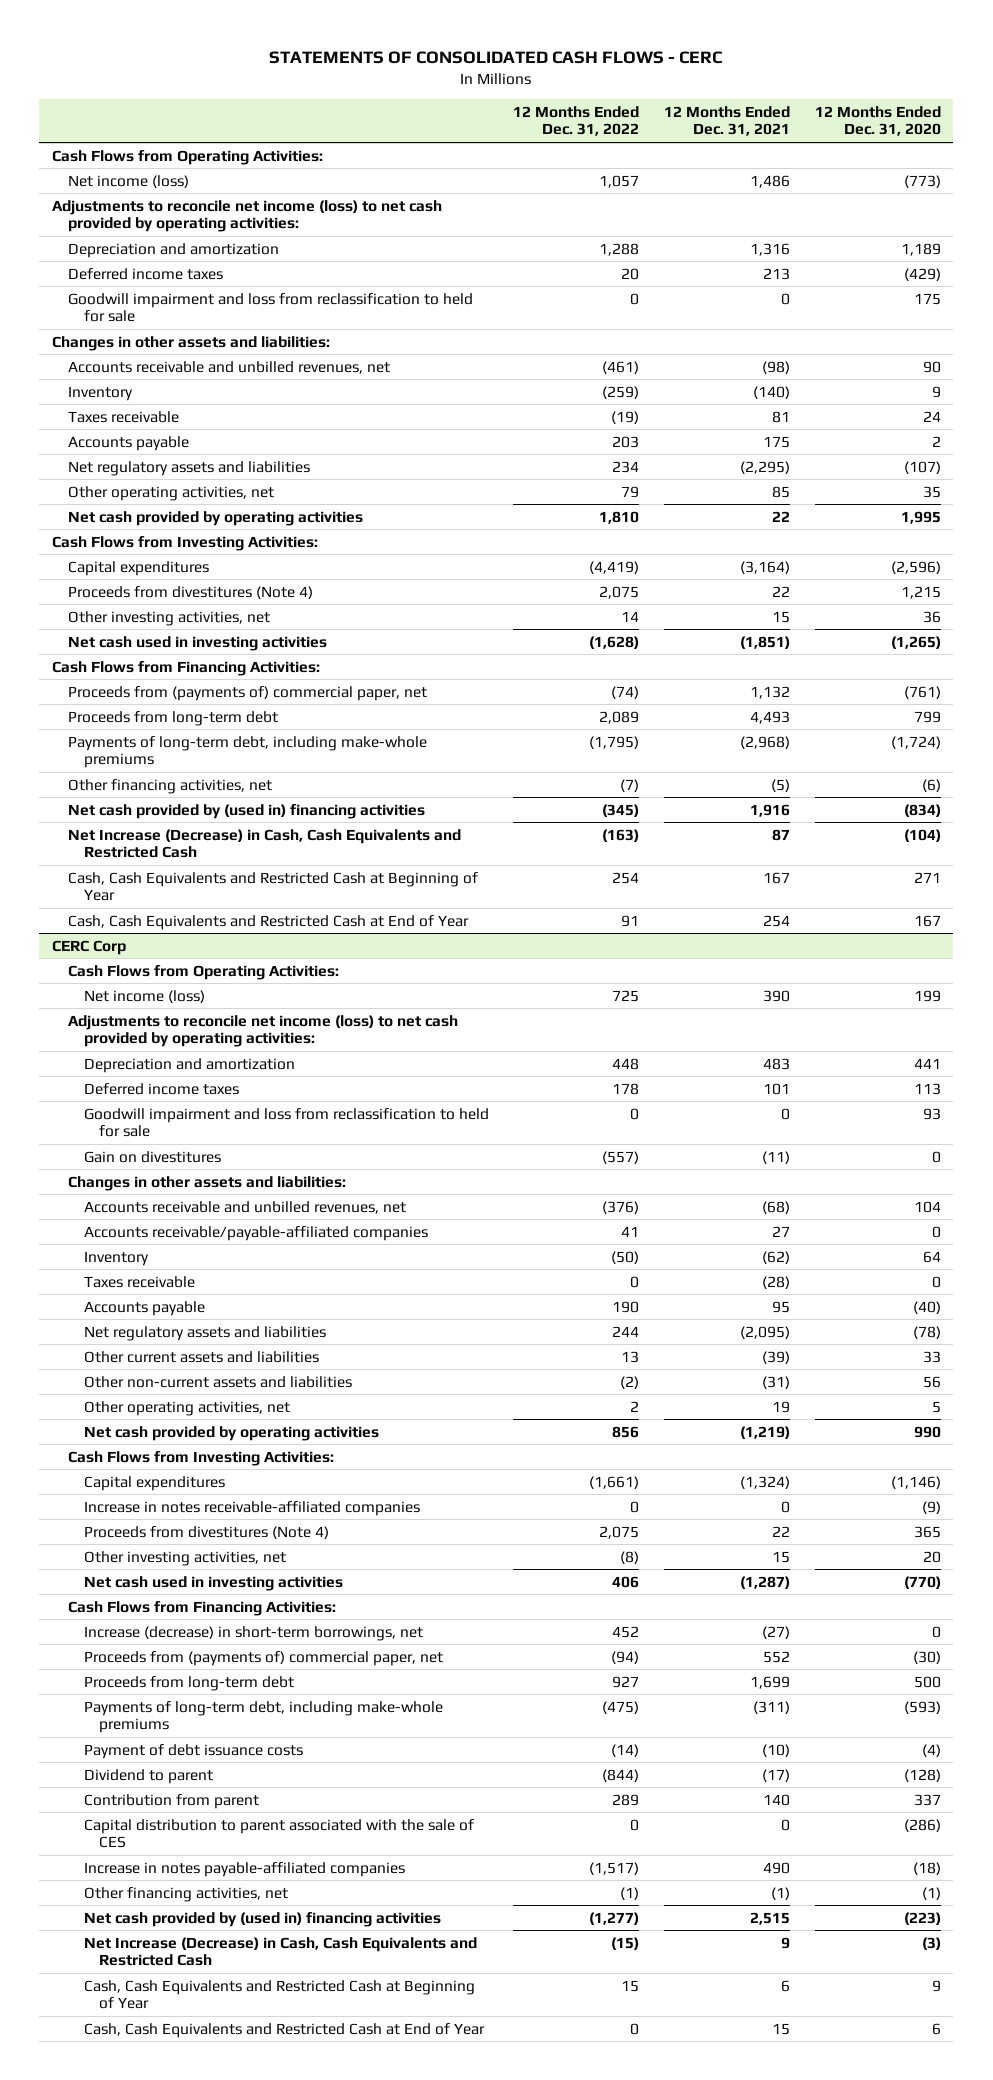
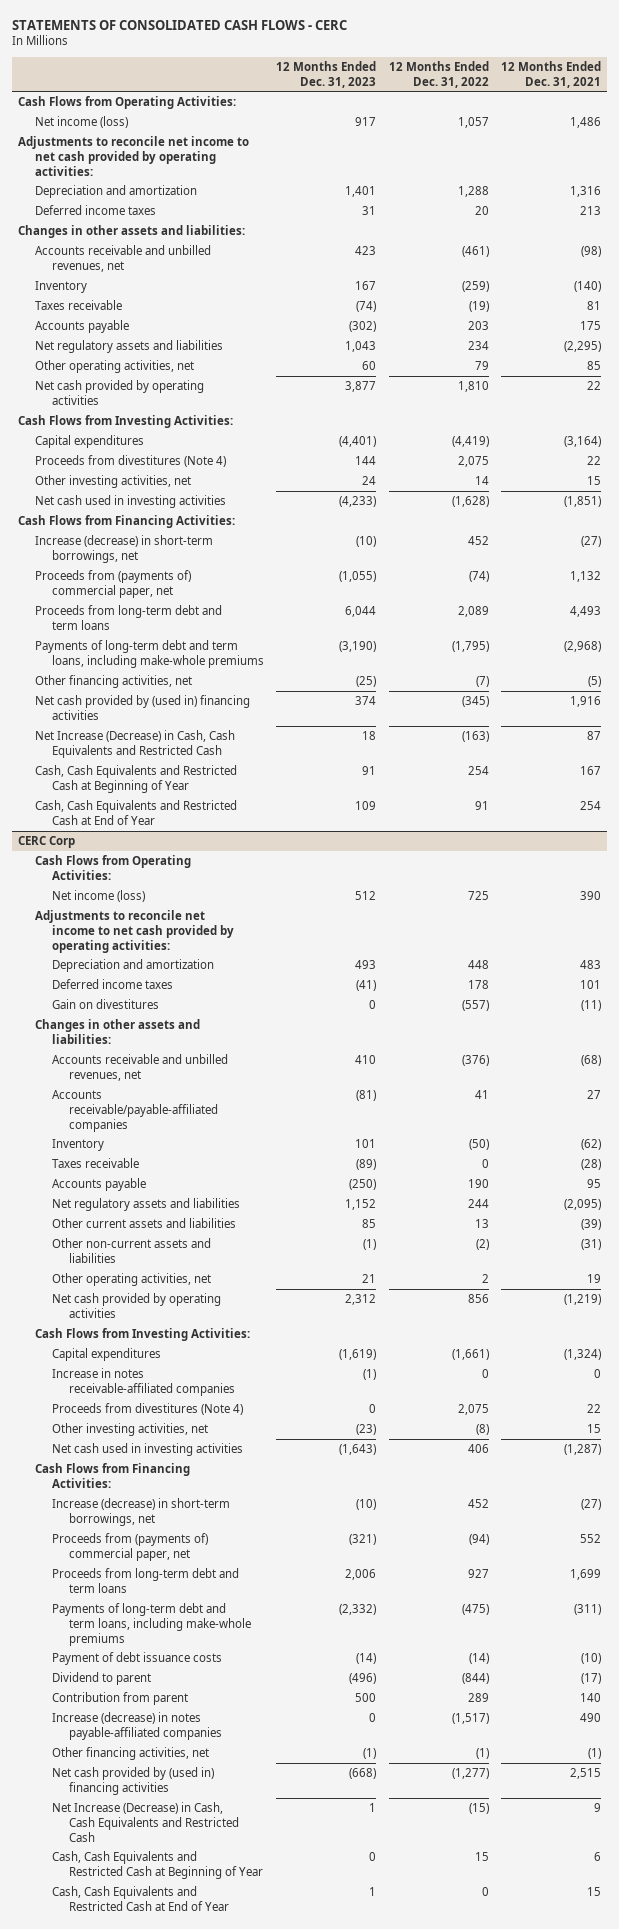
- | 12 Months Ended Dec. 31, 2022 | 12 Months Ended Dec. 31, 2021 | 12 Months Ended Dec. 31, 2020
+ | 12 Months Ended Dec. 31, 2023 | 12 Months Ended Dec. 31, 2022 | 12 Months Ended Dec. 31, 2021
- Adjustments to reconcile net income (loss) to net cash provided by operating activities:
+ Adjustments to reconcile net income to net cash provided by operating activities:
- Goodwill impairment and loss from reclassification to held for sale | 0 | 0 | 175
+ Increase (decrease) in short-term borrowings, net | (10) | 452 | (27)
- Proceeds from long-term debt | 2,089 | 4,493 | 799
- Payments of long-term debt, including make-whole premiums | (1,795) | (2,968) | (1,724)
+ Proceeds from long-term debt and term loans | 6,044 | 2,089 | 4,493
+ Payments of long-term debt and term loans, including make-whole premiums | (3,190) | (1,795) | (2,968)
@ CERC Corp
- Adjustments to reconcile net income (loss) to net cash provided by operating activities:
+ Adjustments to reconcile net income to net cash provided by operating activities:
- Goodwill impairment and loss from reclassification to held for sale | 0 | 0 | 93
- Proceeds from long-term debt | 927 | 1,699 | 500
- Payments of long-term debt, including make-whole premiums | (475) | (311) | (593)
+ Proceeds from long-term debt and term loans | 2,006 | 927 | 1,699
+ Payments of long-term debt and term loans, including make-whole premiums | (2,332) | (475) | (311)
- Capital distribution to parent associated with the sale of CES | 0 | 0 | (286)
- Increase in notes payable-affiliated companies | (1,517) | 490 | (18)
+ Increase (decrease) in notes payable-affiliated companies | 0 | (1,517) | 490

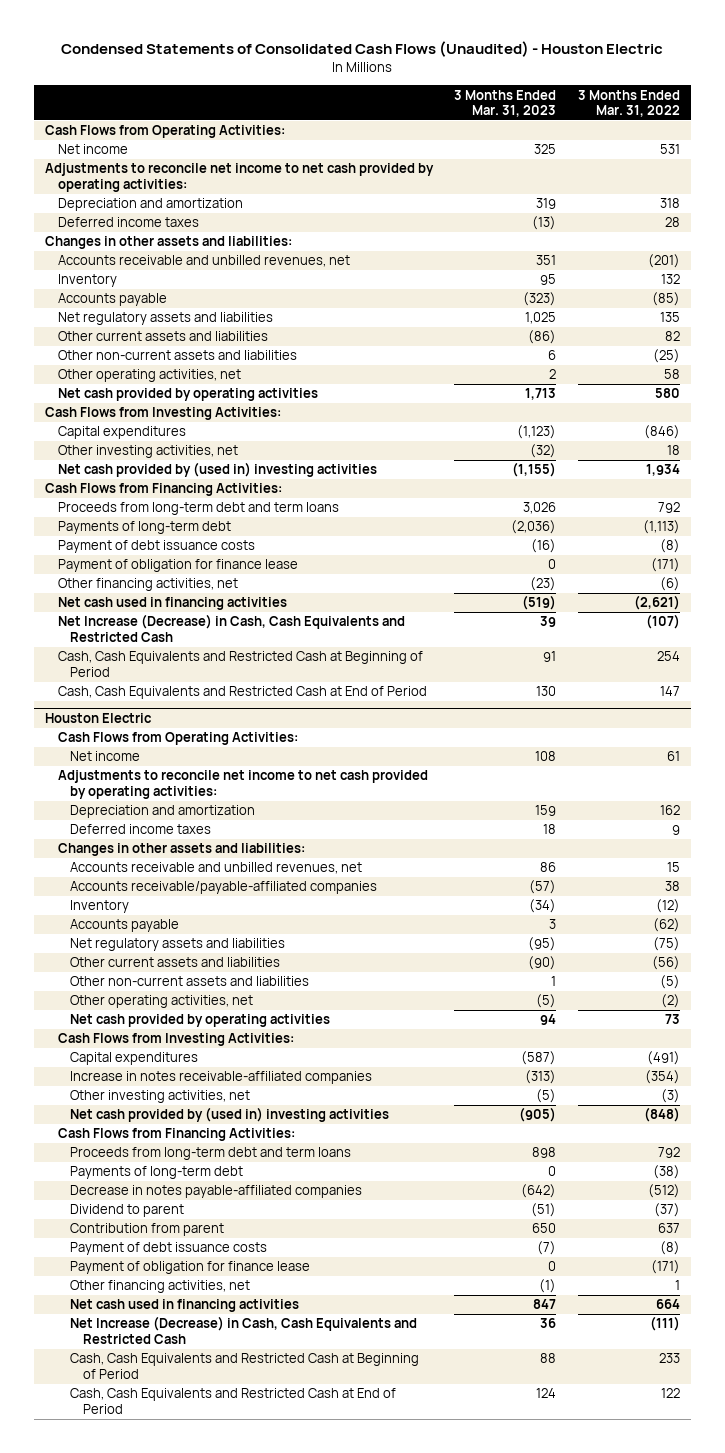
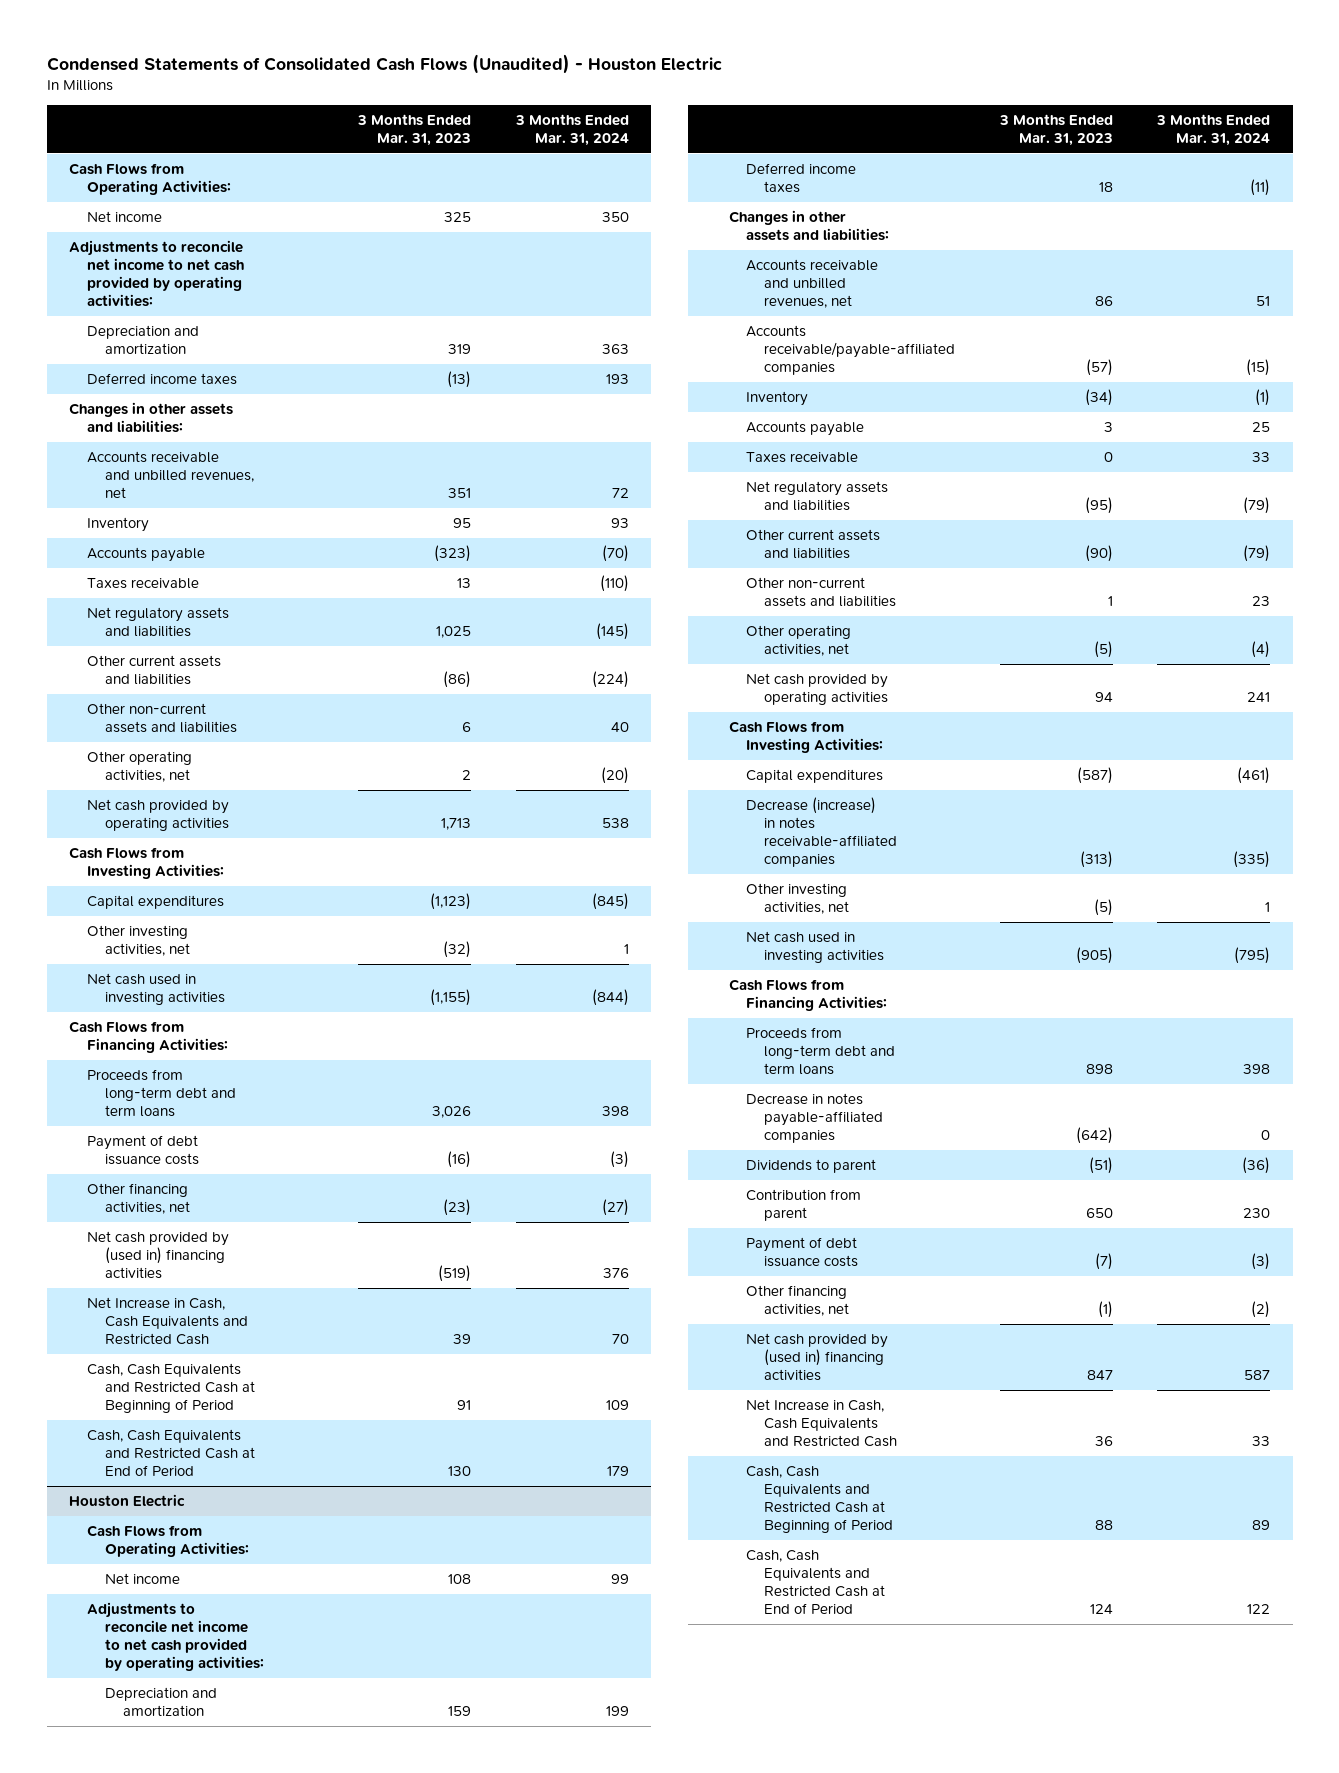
- | 3 Months Ended Mar. 31, 2023 | 3 Months Ended Mar. 31, 2022
+ | 3 Months Ended Mar. 31, 2023 | 3 Months Ended Mar. 31, 2024
+ Taxes receivable | 13 | (110)
- Net cash provided by (used in) investing activities | (1,155) | 1,934
+ Net cash used in investing activities | (1,155) | (844)
- Payments of long-term debt | (2,036) | (1,113)
- Payment of obligation for finance lease | 0 | (171)
- Net cash used in financing activities | (519) | (2,621)
- Net Increase (Decrease) in Cash, Cash Equivalents and Restricted Cash | 39 | (107)
+ Net cash provided by (used in) financing activities | (519) | 376
+ Net Increase in Cash, Cash Equivalents and Restricted Cash | 39 | 70
@ Houston Electric
+ Taxes receivable | 0 | 33
- Increase in notes receivable-affiliated companies | (313) | (354)
+ Decrease (increase) in notes receivable-affiliated companies | (313) | (335)
- Net cash provided by (used in) investing activities | (905) | (848)
+ Net cash used in investing activities | (905) | (795)
- Payments of long-term debt | 0 | (38)
- Dividend to parent | (51) | (37)
+ Dividends to parent | (51) | (36)
- Payment of obligation for finance lease | 0 | (171)
- Net cash used in financing activities | 847 | 664
- Net Increase (Decrease) in Cash, Cash Equivalents and Restricted Cash | 36 | (111)
+ Net cash provided by (used in) financing activities | 847 | 587
+ Net Increase in Cash, Cash Equivalents and Restricted Cash | 36 | 33

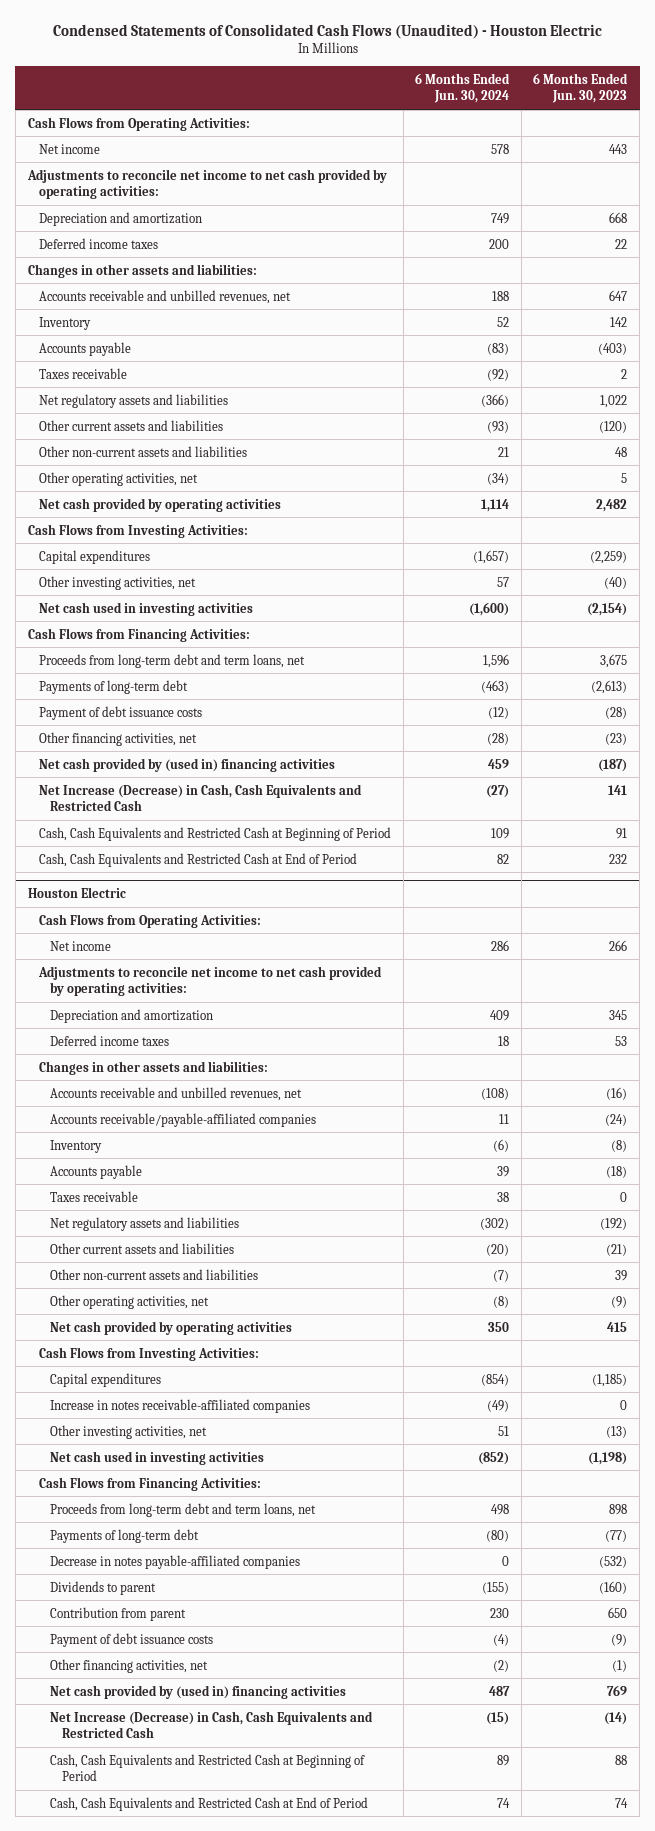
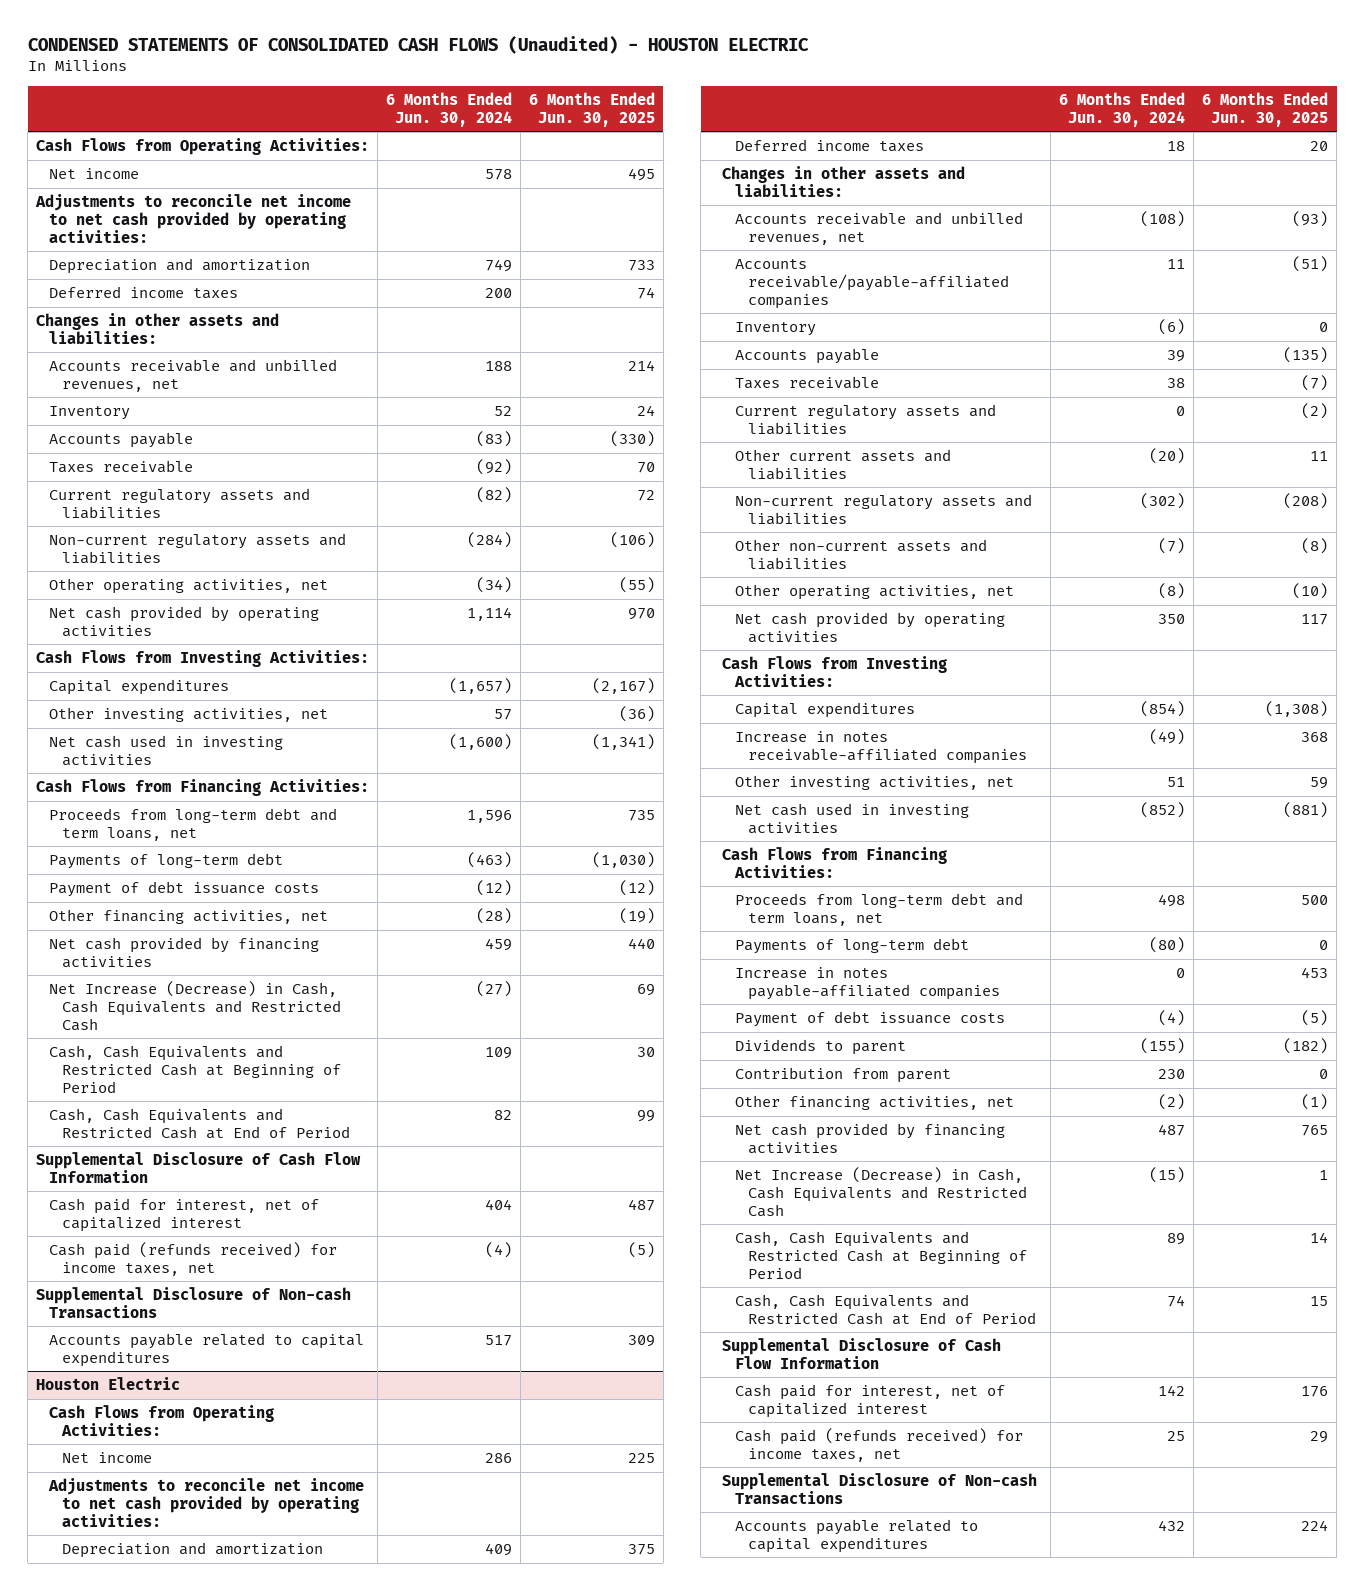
- Condensed Statements of Consolidated Cash Flows (Unaudited) - Houston Electric
+ CONDENSED STATEMENTS OF CONSOLIDATED CASH FLOWS (Unaudited) - HOUSTON ELECTRIC
- | 6 Months Ended Jun. 30, 2024 | 6 Months Ended Jun. 30, 2023
+ | 6 Months Ended Jun. 30, 2024 | 6 Months Ended Jun. 30, 2025
- Net regulatory assets and liabilities | (366) | 1,022
- Other current assets and liabilities | (93) | (120)
- Other non-current assets and liabilities | 21 | 48
+ Current regulatory assets and liabilities | (82) | 72
+ Non-current regulatory assets and liabilities | (284) | (106)
- Net cash provided by (used in) financing activities | 459 | (187)
+ Net cash provided by financing activities | 459 | 440
+ Supplemental Disclosure of Cash Flow Information
+ Cash paid for interest, net of capitalized interest | 404 | 487
+ Cash paid (refunds received) for income taxes, net | (4) | (5)
+ Supplemental Disclosure of Non-cash Transactions
+ Accounts payable related to capital expenditures | 517 | 309
@ Houston Electric
- Net regulatory assets and liabilities | (302) | (192)
+ Current regulatory assets and liabilities | 0 | (2)
+ Non-current regulatory assets and liabilities | (302) | (208)
- Decrease in notes payable-affiliated companies | 0 | (532)
+ Increase in notes payable-affiliated companies | 0 | 453
moved up: Payment of debt issuance costs | (4) | (5)
- Net cash provided by (used in) financing activities | 487 | 769
+ Net cash provided by financing activities | 487 | 765
+ Supplemental Disclosure of Cash Flow Information
+ Cash paid for interest, net of capitalized interest | 142 | 176
+ Cash paid (refunds received) for income taxes, net | 25 | 29
+ Supplemental Disclosure of Non-cash Transactions
+ Accounts payable related to capital expenditures | 432 | 224

